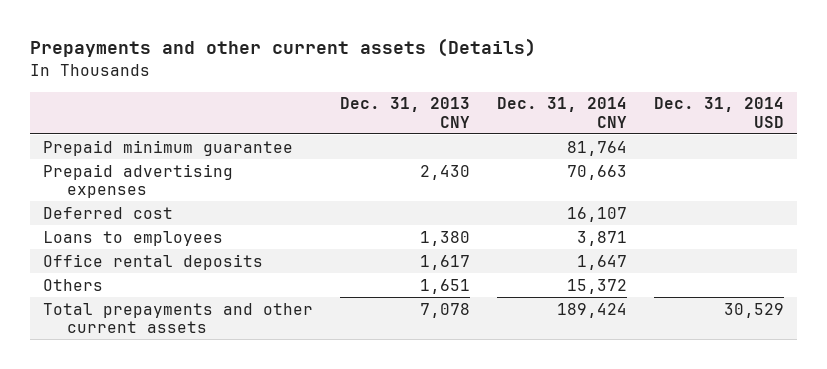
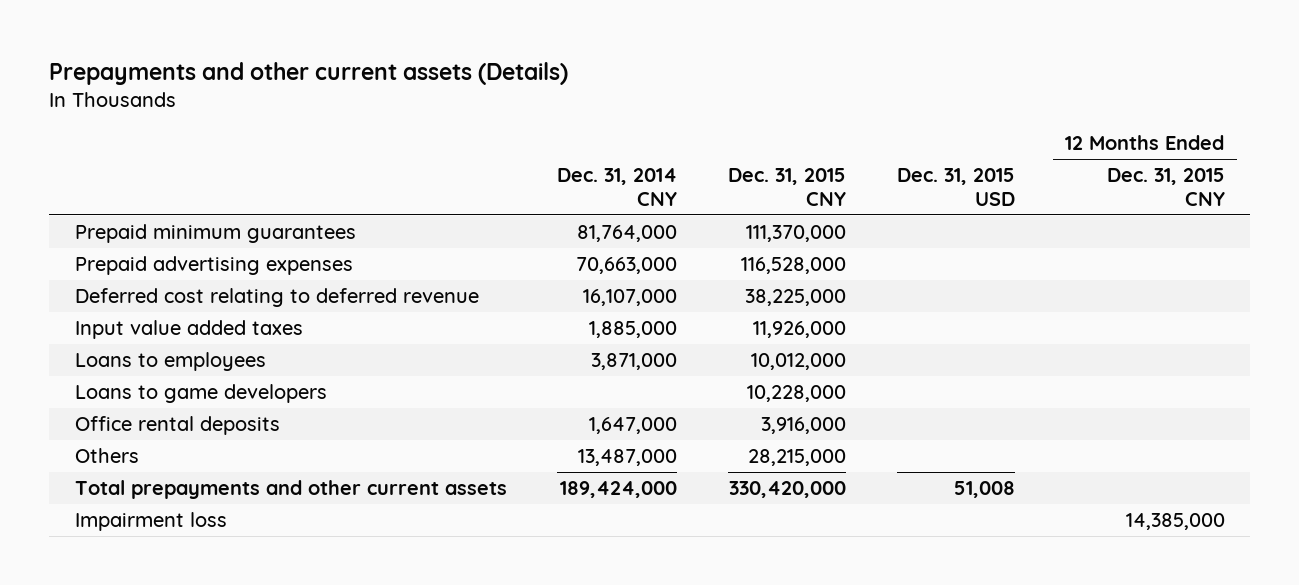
- | Dec. 31, 2013 CNY | Dec. 31, 2014 CNY | Dec. 31, 2014 USD
+ | Dec. 31, 2014 CNY | Dec. 31, 2015 CNY | Dec. 31, 2015 USD | 12 Months Ended Dec. 31, 2015 CNY
- Prepaid minimum guarantee | | 81,764 |
- Prepaid advertising expenses | 2,430 | 70,663 |
- Deferred cost | | 16,107 |
- Loans to employees | 1,380 | 3,871 |
- Office rental deposits | 1,617 | 1,647 |
- Others | 1,651 | 15,372 |
- Total prepayments and other current assets | 7,078 | 189,424 | 30,529
+ Prepaid minimum guarantees | 81,764,000 | 111,370,000 | |
+ Prepaid advertising expenses | 70,663,000 | 116,528,000 | |
+ Deferred cost relating to deferred revenue | 16,107,000 | 38,225,000 | |
+ Input value added taxes | 1,885,000 | 11,926,000 | |
+ Loans to employees | 3,871,000 | 10,012,000 | |
+ Loans to game developers | | 10,228,000 | |
+ Office rental deposits | 1,647,000 | 3,916,000 | |
+ Others | 13,487,000 | 28,215,000 | |
+ Total prepayments and other current assets | 189,424,000 | 330,420,000 | 51,008 |
+ Impairment loss | | | | 14,385,000

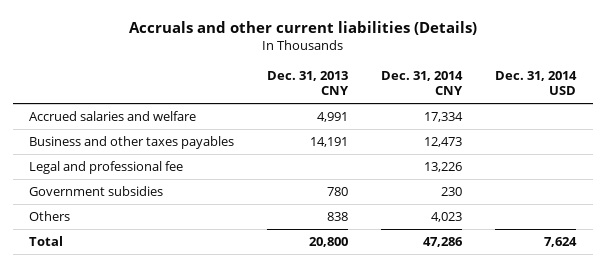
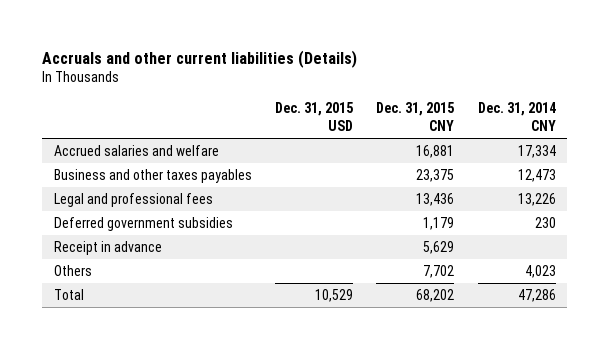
- | Dec. 31, 2013 CNY | Dec. 31, 2014 CNY | Dec. 31, 2014 USD
+ | Dec. 31, 2015 USD | Dec. 31, 2015 CNY | Dec. 31, 2014 CNY
- Legal and professional fee | | 13,226 |
- Government subsidies | 780 | 230 |
+ Legal and professional fees | | 13,436 | 13,226
+ Deferred government subsidies | | 1,179 | 230
+ Receipt in advance | | 5,629 |

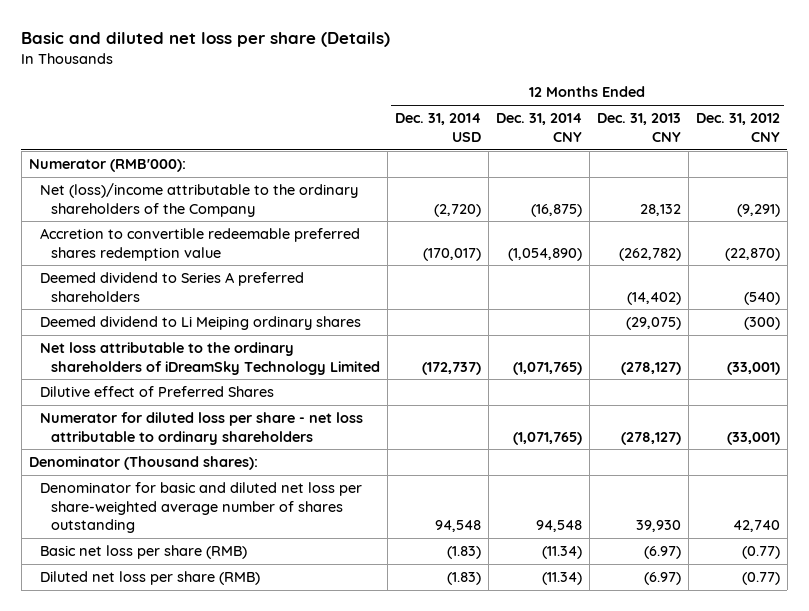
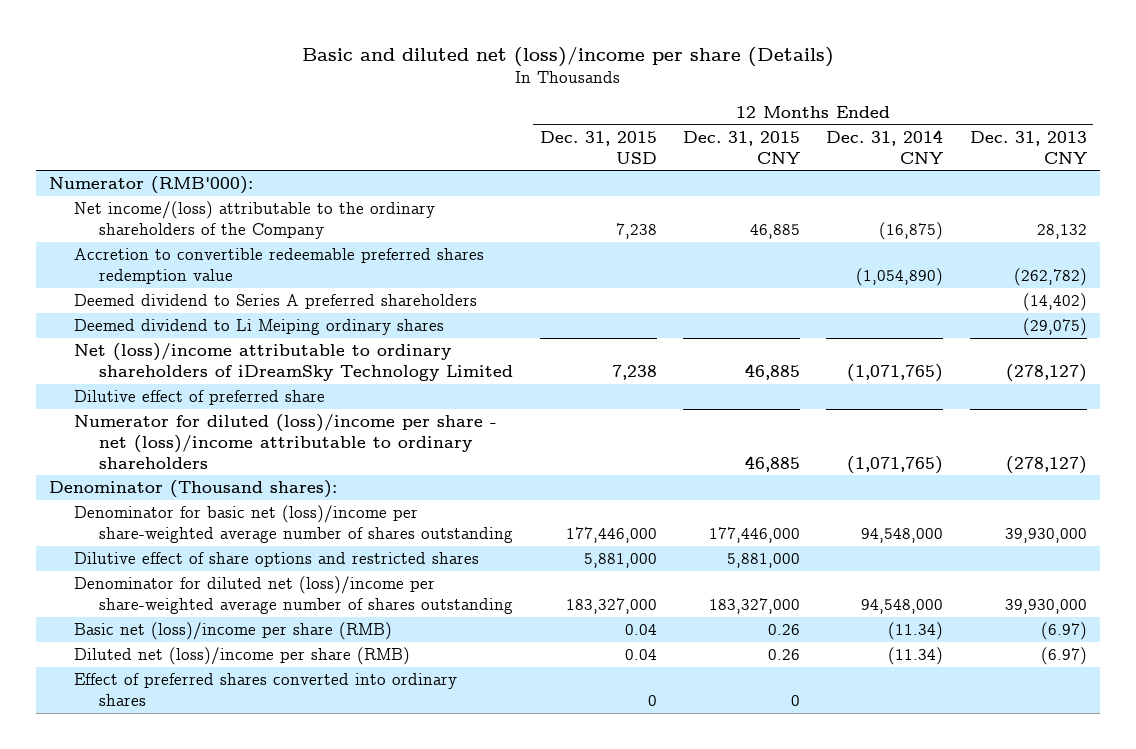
- Basic and diluted net loss per share (Details)
+ Basic and diluted net (loss)/income per share (Details)
- | 12 Months Ended Dec. 31, 2014 USD | 12 Months Ended Dec. 31, 2014 CNY | 12 Months Ended Dec. 31, 2013 CNY | 12 Months Ended Dec. 31, 2012 CNY
+ | 12 Months Ended Dec. 31, 2015 USD | 12 Months Ended Dec. 31, 2015 CNY | 12 Months Ended Dec. 31, 2014 CNY | 12 Months Ended Dec. 31, 2013 CNY
- Net (loss)/income attributable to the ordinary shareholders of the Company | (2,720) | (16,875) | 28,132 | (9,291)
+ Net income/(loss) attributable to the ordinary shareholders of the Company | 7,238 | 46,885 | (16,875) | 28,132
- Net loss attributable to the ordinary shareholders of iDreamSky Technology Limited | (172,737) | (1,071,765) | (278,127) | (33,001)
- Dilutive effect of Preferred Shares
- Numerator for diluted loss per share - net loss attributable to ordinary shareholders | | (1,071,765) | (278,127) | (33,001)
+ Net (loss)/income attributable to ordinary shareholders of iDreamSky Technology Limited | 7,238 | 46,885 | (1,071,765) | (278,127)
+ Dilutive effect of preferred share
+ Numerator for diluted (loss)/income per share - net (loss)/income attributable to ordinary shareholders | | 46,885 | (1,071,765) | (278,127)
- Denominator for basic and diluted net loss per share-weighted average number of shares outstanding | 94,548 | 94,548 | 39,930 | 42,740
- Basic net loss per share (RMB) | (1.83) | (11.34) | (6.97) | (0.77)
- Diluted net loss per share (RMB) | (1.83) | (11.34) | (6.97) | (0.77)
+ Denominator for basic net (loss)/income per share-weighted average number of shares outstanding | 177,446,000 | 177,446,000 | 94,548,000 | 39,930,000
+ Dilutive effect of share options and restricted shares | 5,881,000 | 5,881,000 | |
+ Denominator for diluted net (loss)/income per share-weighted average number of shares outstanding | 183,327,000 | 183,327,000 | 94,548,000 | 39,930,000
+ Basic net (loss)/income per share (RMB) | 0.04 | 0.26 | (11.34) | (6.97)
+ Diluted net (loss)/income per share (RMB) | 0.04 | 0.26 | (11.34) | (6.97)
+ Effect of preferred shares converted into ordinary shares | 0 | 0 | |

